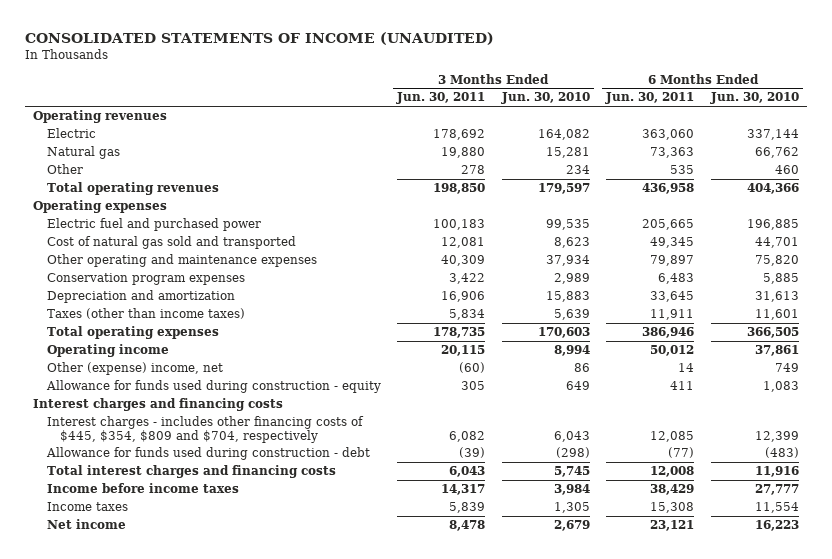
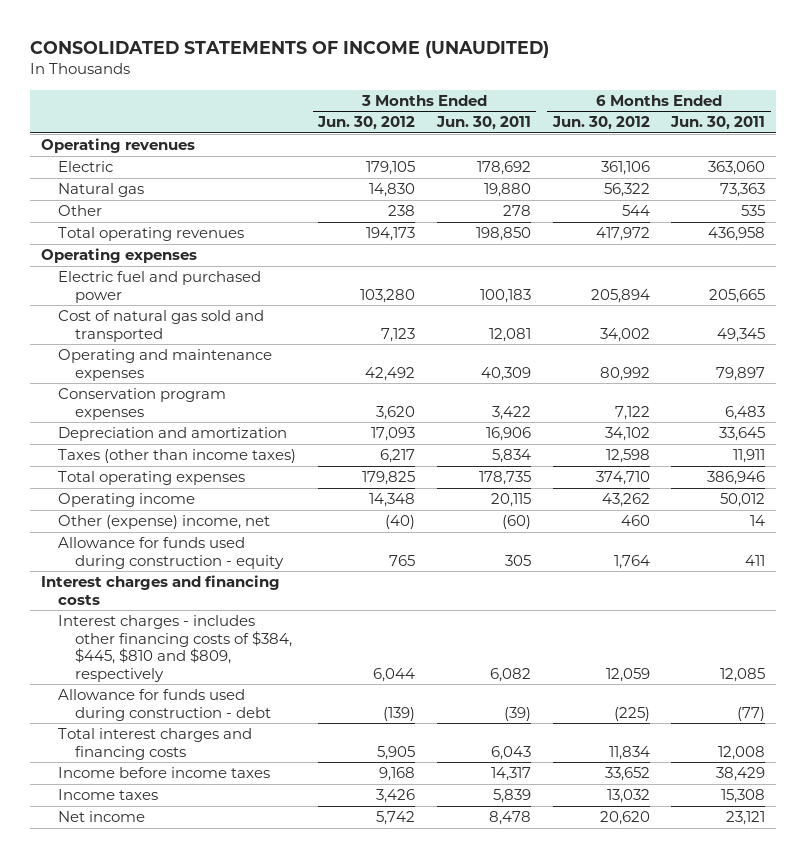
- | 3 Months Ended Jun. 30, 2011 | 3 Months Ended Jun. 30, 2010 | 6 Months Ended Jun. 30, 2011 | 6 Months Ended Jun. 30, 2010
+ | 3 Months Ended Jun. 30, 2012 | 3 Months Ended Jun. 30, 2011 | 6 Months Ended Jun. 30, 2012 | 6 Months Ended Jun. 30, 2011
- Other operating and maintenance expenses | 40,309 | 37,934 | 79,897 | 75,820
+ Operating and maintenance expenses | 42,492 | 40,309 | 80,992 | 79,897
- Interest charges - includes other financing costs of $445, $354, $809 and $704, respectively | 6,082 | 6,043 | 12,085 | 12,399
+ Interest charges - includes other financing costs of $384, $445, $810 and $809, respectively | 6,044 | 6,082 | 12,059 | 12,085

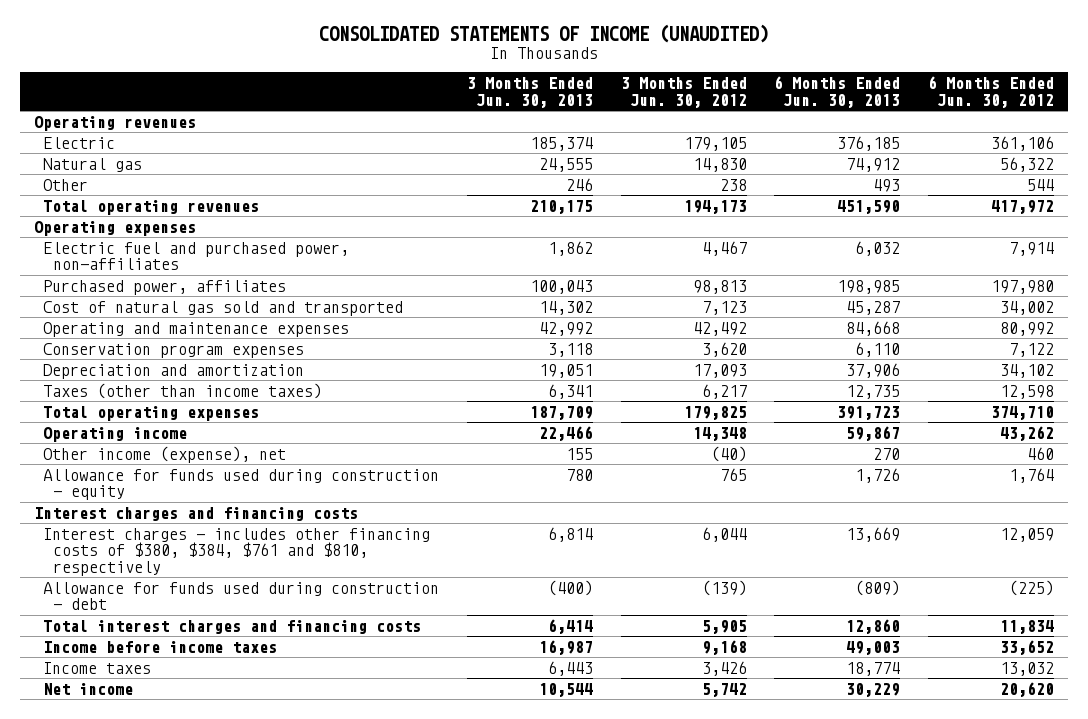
- | 3 Months Ended Jun. 30, 2012 | 3 Months Ended Jun. 30, 2011 | 6 Months Ended Jun. 30, 2012 | 6 Months Ended Jun. 30, 2011
+ | 3 Months Ended Jun. 30, 2013 | 3 Months Ended Jun. 30, 2012 | 6 Months Ended Jun. 30, 2013 | 6 Months Ended Jun. 30, 2012
- Electric fuel and purchased power | 103,280 | 100,183 | 205,894 | 205,665
+ Electric fuel and purchased power, non-affiliates | 1,862 | 4,467 | 6,032 | 7,914
+ Purchased power, affiliates | 100,043 | 98,813 | 198,985 | 197,980
- Other (expense) income, net | (40) | (60) | 460 | 14
+ Other income (expense), net | 155 | (40) | 270 | 460
- Interest charges - includes other financing costs of $384, $445, $810 and $809, respectively | 6,044 | 6,082 | 12,059 | 12,085
+ Interest charges - includes other financing costs of $380, $384, $761 and $810, respectively | 6,814 | 6,044 | 13,669 | 12,059

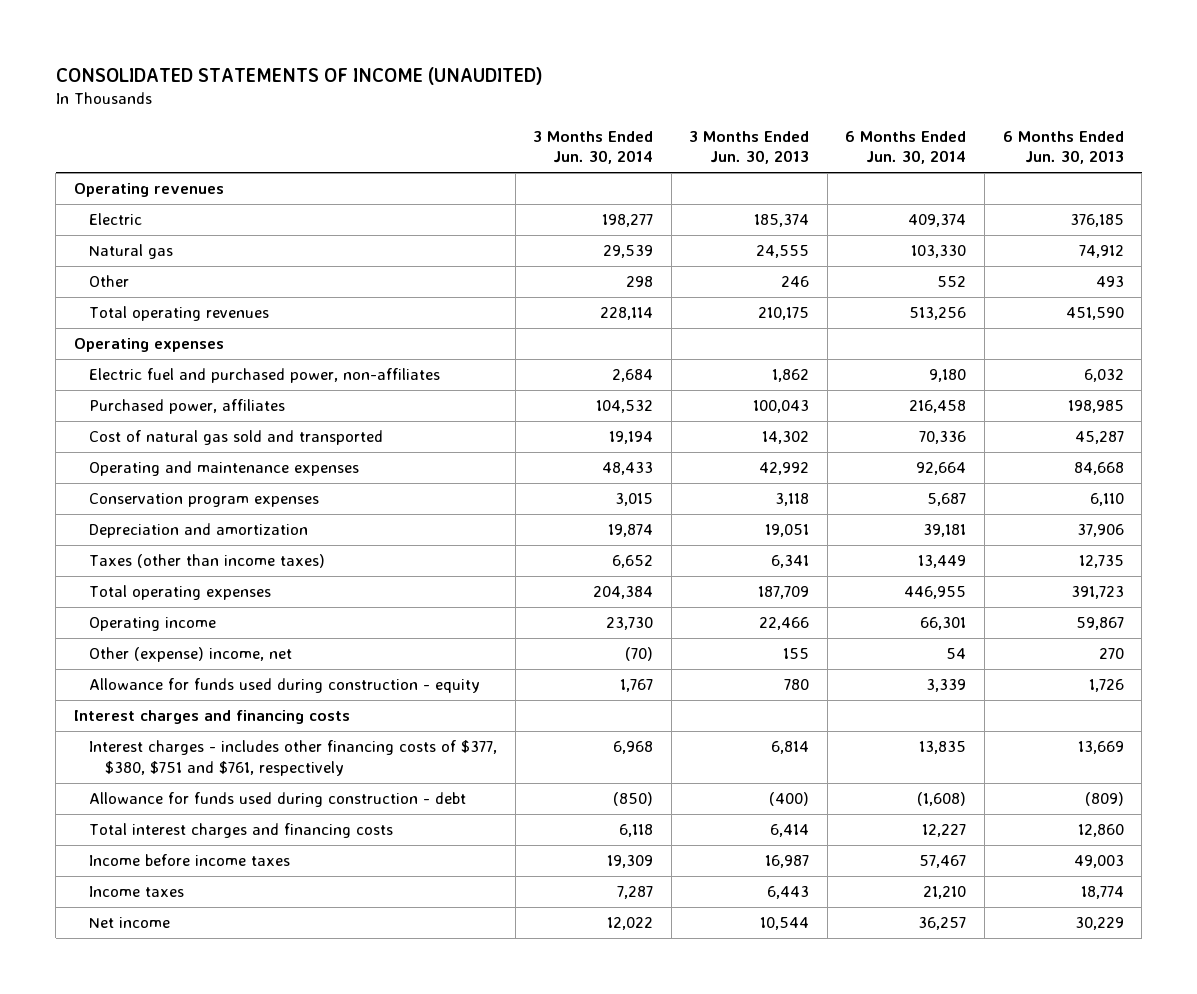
- | 3 Months Ended Jun. 30, 2013 | 3 Months Ended Jun. 30, 2012 | 6 Months Ended Jun. 30, 2013 | 6 Months Ended Jun. 30, 2012
+ | 3 Months Ended Jun. 30, 2014 | 3 Months Ended Jun. 30, 2013 | 6 Months Ended Jun. 30, 2014 | 6 Months Ended Jun. 30, 2013
- Other income (expense), net | 155 | (40) | 270 | 460
+ Other (expense) income, net | (70) | 155 | 54 | 270
- Interest charges - includes other financing costs of $380, $384, $761 and $810, respectively | 6,814 | 6,044 | 13,669 | 12,059
+ Interest charges - includes other financing costs of $377, $380, $751 and $761, respectively | 6,968 | 6,814 | 13,835 | 13,669

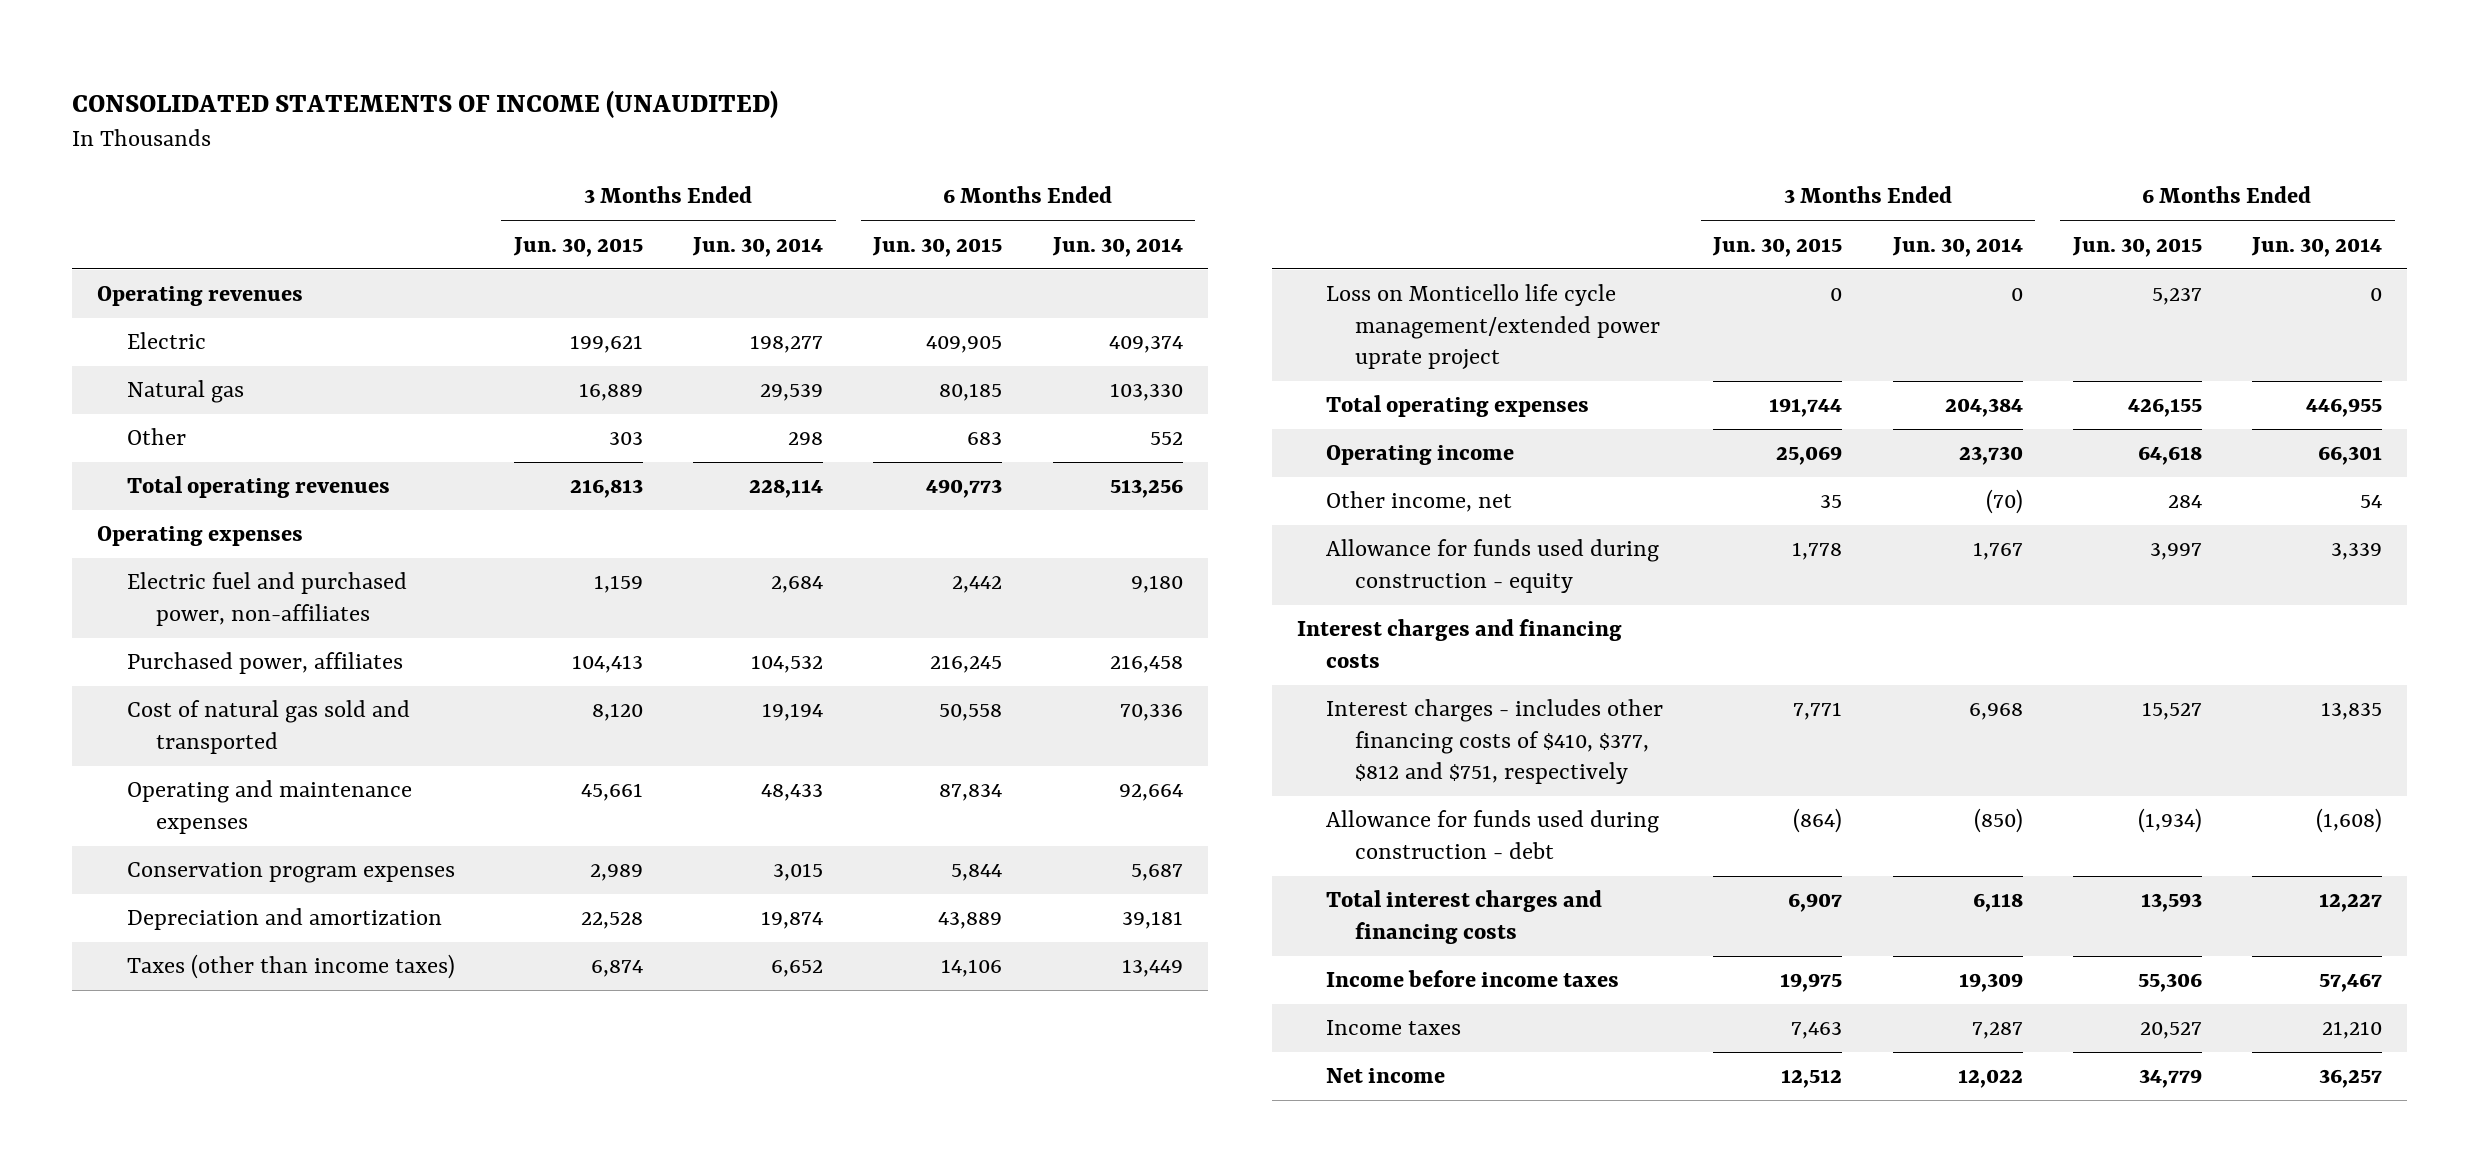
- | 3 Months Ended Jun. 30, 2014 | 3 Months Ended Jun. 30, 2013 | 6 Months Ended Jun. 30, 2014 | 6 Months Ended Jun. 30, 2013
+ | 3 Months Ended Jun. 30, 2015 | 3 Months Ended Jun. 30, 2014 | 6 Months Ended Jun. 30, 2015 | 6 Months Ended Jun. 30, 2014
+ Loss on Monticello life cycle management/extended power uprate project | 0 | 0 | 5,237 | 0
- Other (expense) income, net | (70) | 155 | 54 | 270
+ Other income, net | 35 | (70) | 284 | 54
- Interest charges - includes other financing costs of $377, $380, $751 and $761, respectively | 6,968 | 6,814 | 13,835 | 13,669
+ Interest charges - includes other financing costs of $410, $377, $812 and $751, respectively | 7,771 | 6,968 | 15,527 | 13,835

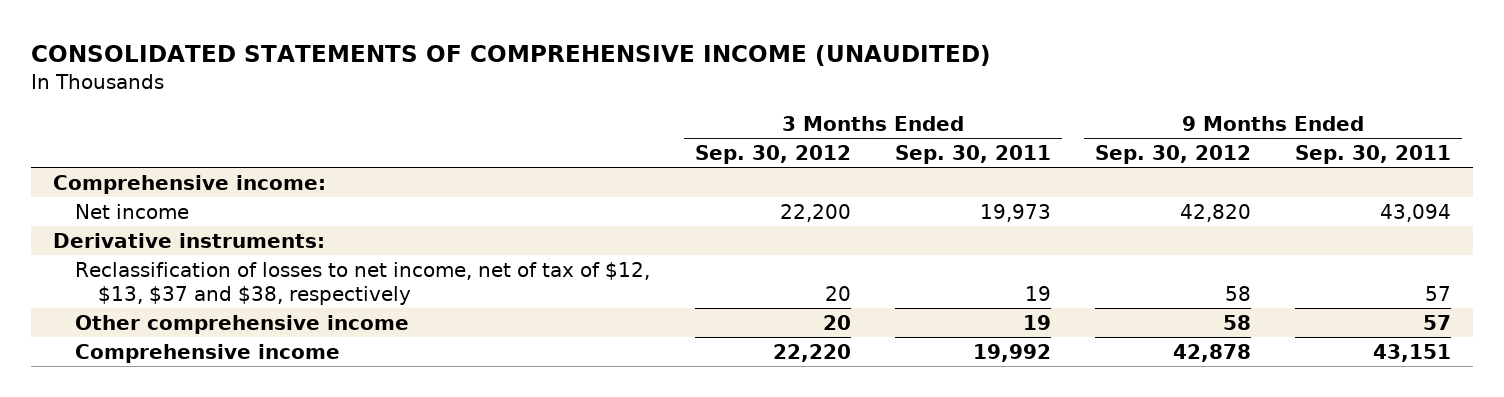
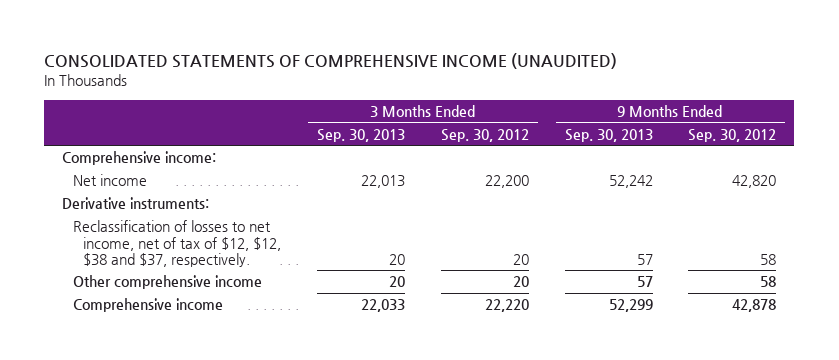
- | 3 Months Ended Sep. 30, 2012 | 3 Months Ended Sep. 30, 2011 | 9 Months Ended Sep. 30, 2012 | 9 Months Ended Sep. 30, 2011
+ | 3 Months Ended Sep. 30, 2013 | 3 Months Ended Sep. 30, 2012 | 9 Months Ended Sep. 30, 2013 | 9 Months Ended Sep. 30, 2012
- Reclassification of losses to net income, net of tax of $12, $13, $37 and $38, respectively | 20 | 19 | 58 | 57
+ Reclassification of losses to net income, net of tax of $12, $12, $38 and $37, respectively. | 20 | 20 | 57 | 58

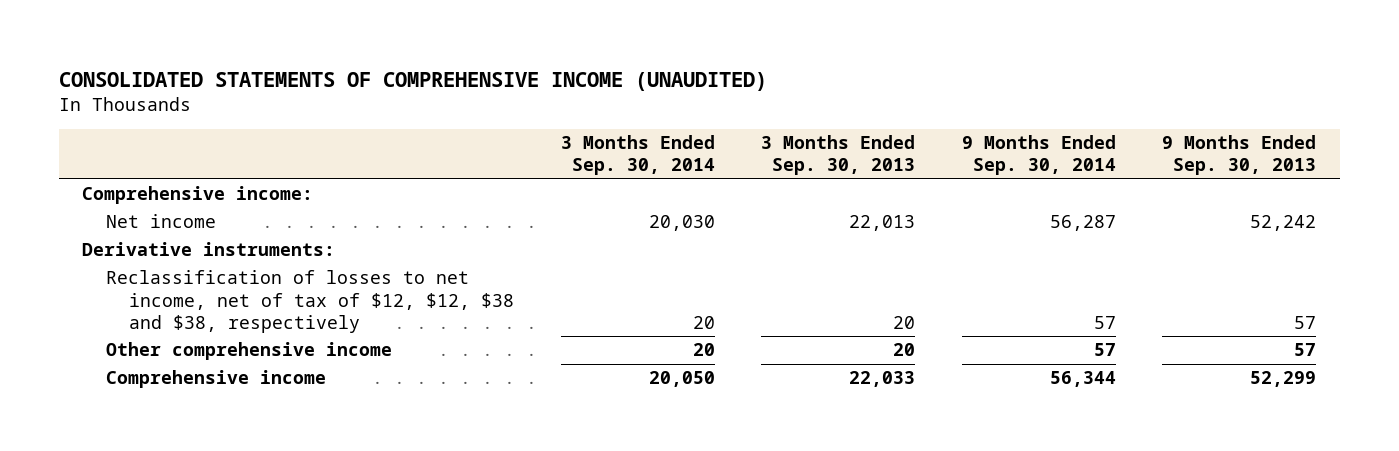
- | 3 Months Ended Sep. 30, 2013 | 3 Months Ended Sep. 30, 2012 | 9 Months Ended Sep. 30, 2013 | 9 Months Ended Sep. 30, 2012
+ | 3 Months Ended Sep. 30, 2014 | 3 Months Ended Sep. 30, 2013 | 9 Months Ended Sep. 30, 2014 | 9 Months Ended Sep. 30, 2013
- Reclassification of losses to net income, net of tax of $12, $12, $38 and $37, respectively. | 20 | 20 | 57 | 58
+ Reclassification of losses to net income, net of tax of $12, $12, $38 and $38, respectively | 20 | 20 | 57 | 57

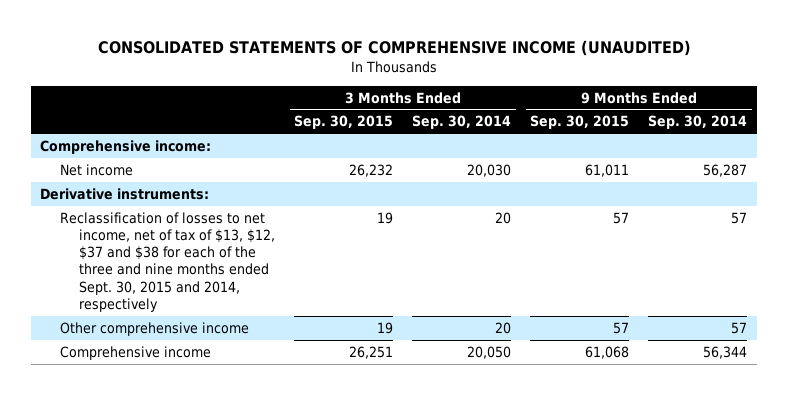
- | 3 Months Ended Sep. 30, 2014 | 3 Months Ended Sep. 30, 2013 | 9 Months Ended Sep. 30, 2014 | 9 Months Ended Sep. 30, 2013
+ | 3 Months Ended Sep. 30, 2015 | 3 Months Ended Sep. 30, 2014 | 9 Months Ended Sep. 30, 2015 | 9 Months Ended Sep. 30, 2014
- Reclassification of losses to net income, net of tax of $12, $12, $38 and $38, respectively | 20 | 20 | 57 | 57
+ Reclassification of losses to net income, net of tax of $13, $12, $37 and $38 for each of the three and nine months ended Sept. 30, 2015 and 2014, respectively | 19 | 20 | 57 | 57

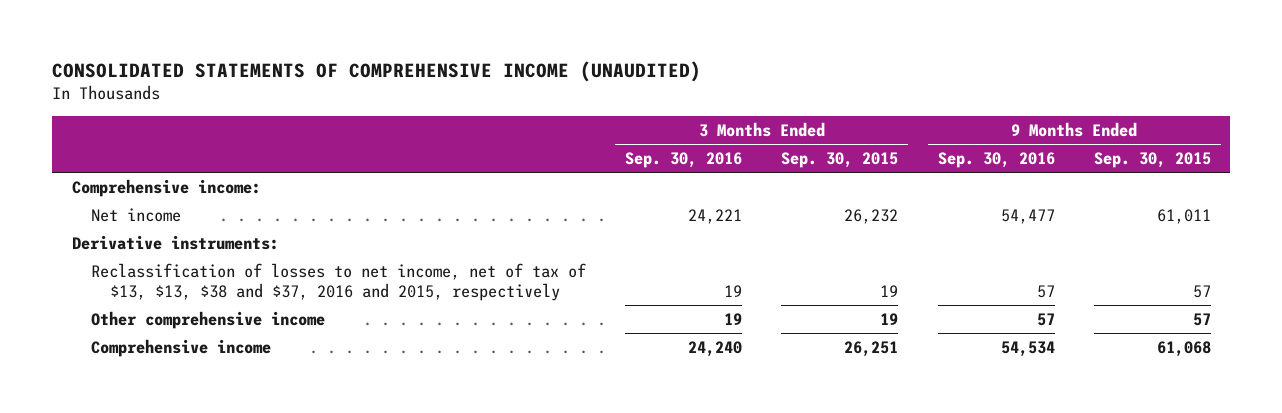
- | 3 Months Ended Sep. 30, 2015 | 3 Months Ended Sep. 30, 2014 | 9 Months Ended Sep. 30, 2015 | 9 Months Ended Sep. 30, 2014
+ | 3 Months Ended Sep. 30, 2016 | 3 Months Ended Sep. 30, 2015 | 9 Months Ended Sep. 30, 2016 | 9 Months Ended Sep. 30, 2015
- Reclassification of losses to net income, net of tax of $13, $12, $37 and $38 for each of the three and nine months ended Sept. 30, 2015 and 2014, respectively | 19 | 20 | 57 | 57
+ Reclassification of losses to net income, net of tax of $13, $13, $38 and $37, 2016 and 2015, respectively | 19 | 19 | 57 | 57

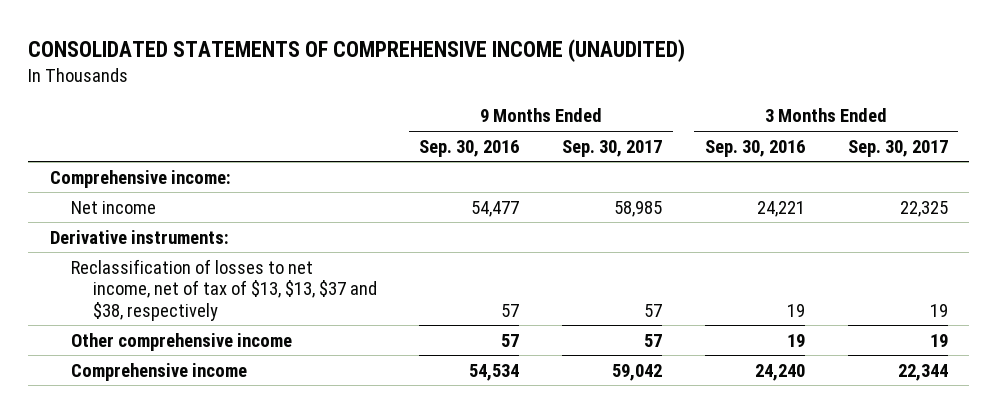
- | 3 Months Ended Sep. 30, 2016 | 3 Months Ended Sep. 30, 2015 | 9 Months Ended Sep. 30, 2016 | 9 Months Ended Sep. 30, 2015
+ | 9 Months Ended Sep. 30, 2016 | 9 Months Ended Sep. 30, 2017 | 3 Months Ended Sep. 30, 2016 | 3 Months Ended Sep. 30, 2017
- Reclassification of losses to net income, net of tax of $13, $13, $38 and $37, 2016 and 2015, respectively | 19 | 19 | 57 | 57
+ Reclassification of losses to net income, net of tax of $13, $13, $37 and $38, respectively | 57 | 57 | 19 | 19

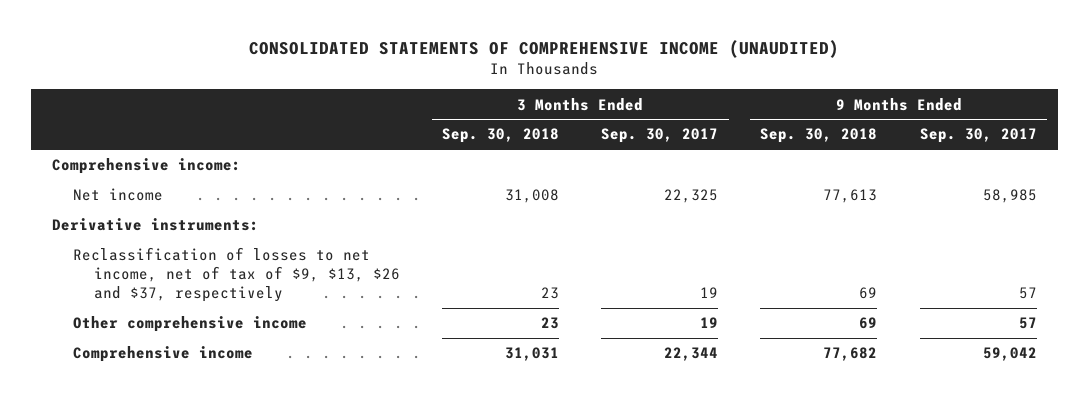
- | 9 Months Ended Sep. 30, 2016 | 9 Months Ended Sep. 30, 2017 | 3 Months Ended Sep. 30, 2016 | 3 Months Ended Sep. 30, 2017
+ | 3 Months Ended Sep. 30, 2018 | 3 Months Ended Sep. 30, 2017 | 9 Months Ended Sep. 30, 2018 | 9 Months Ended Sep. 30, 2017
- Reclassification of losses to net income, net of tax of $13, $13, $37 and $38, respectively | 57 | 57 | 19 | 19
+ Reclassification of losses to net income, net of tax of $9, $13, $26 and $37, respectively | 23 | 19 | 69 | 57

